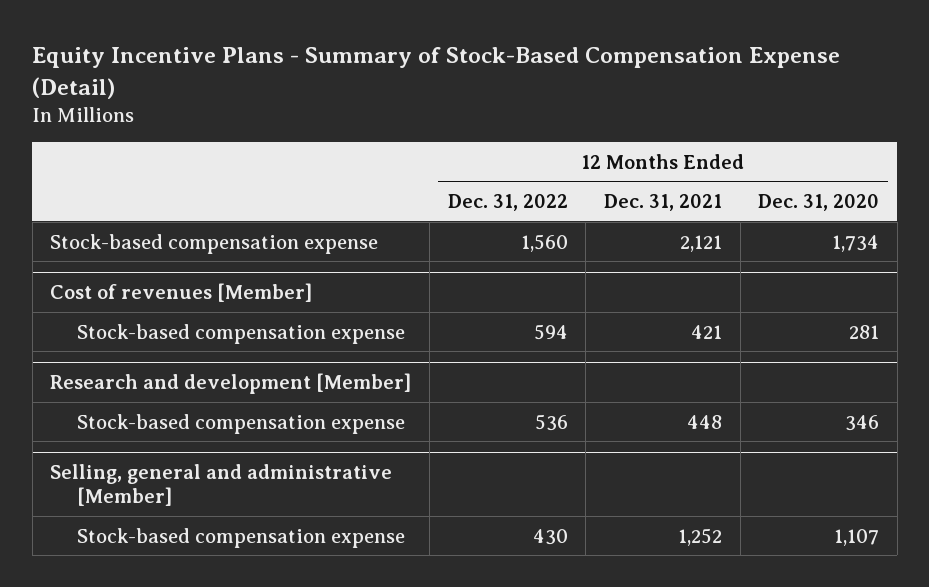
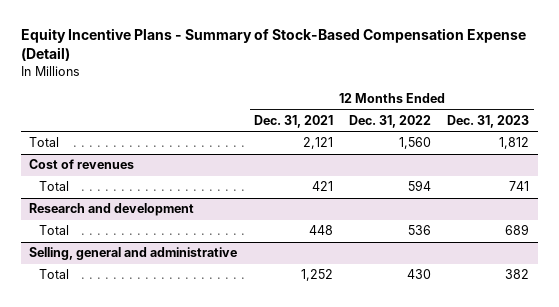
- | 12 Months Ended Dec. 31, 2022 | 12 Months Ended Dec. 31, 2021 | 12 Months Ended Dec. 31, 2020
+ | 12 Months Ended Dec. 31, 2021 | 12 Months Ended Dec. 31, 2022 | 12 Months Ended Dec. 31, 2023
- Stock-based compensation expense | 1,560 | 2,121 | 1,734
- Cost of revenues [Member]
- Stock-based compensation expense | 594 | 421 | 281
- Research and development [Member]
- Stock-based compensation expense | 536 | 448 | 346
- Selling, general and administrative [Member]
- Stock-based compensation expense | 430 | 1,252 | 1,107
+ Total | 2,121 | 1,560 | 1,812
+ Cost of revenues
+ Total | 421 | 594 | 741
+ Research and development
+ Total | 448 | 536 | 689
+ Selling, general and administrative
+ Total | 1,252 | 430 | 382

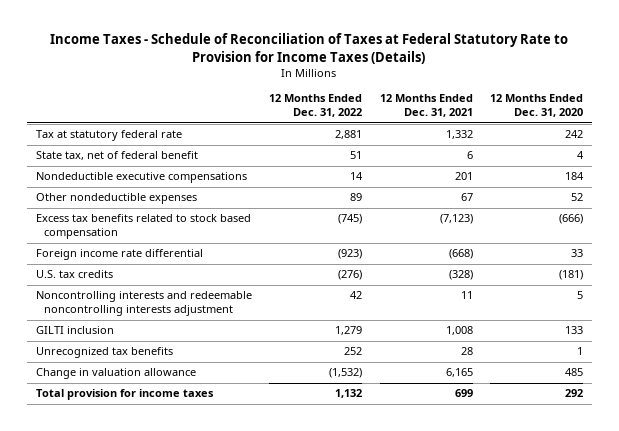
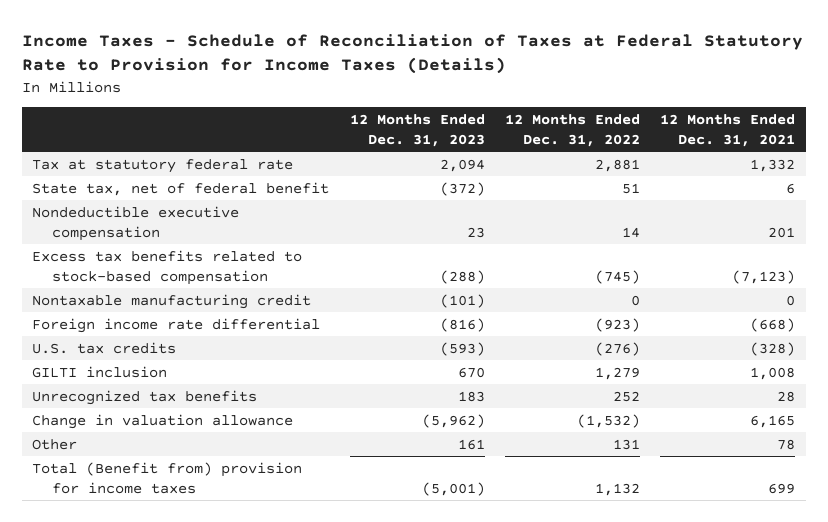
- | 12 Months Ended Dec. 31, 2022 | 12 Months Ended Dec. 31, 2021 | 12 Months Ended Dec. 31, 2020
+ | 12 Months Ended Dec. 31, 2023 | 12 Months Ended Dec. 31, 2022 | 12 Months Ended Dec. 31, 2021
- Nondeductible executive compensations | 14 | 201 | 184
- Other nondeductible expenses | 89 | 67 | 52
- Excess tax benefits related to stock based compensation | (745) | (7,123) | (666)
+ Nondeductible executive compensation | 23 | 14 | 201
+ Excess tax benefits related to stock-based compensation | (288) | (745) | (7,123)
+ Nontaxable manufacturing credit | (101) | 0 | 0
- Noncontrolling interests and redeemable noncontrolling interests adjustment | 42 | 11 | 5
- Total provision for income taxes | 1,132 | 699 | 292
+ Other | 161 | 131 | 78
+ Total (Benefit from) provision for income taxes | (5,001) | 1,132 | 699

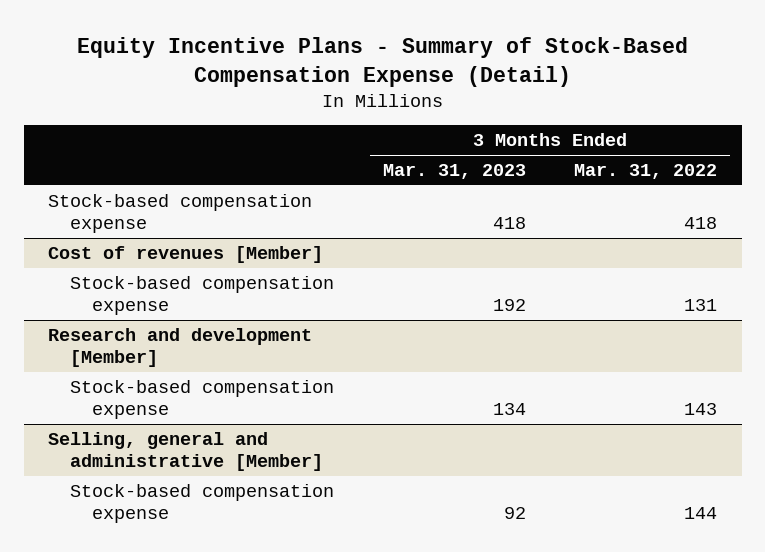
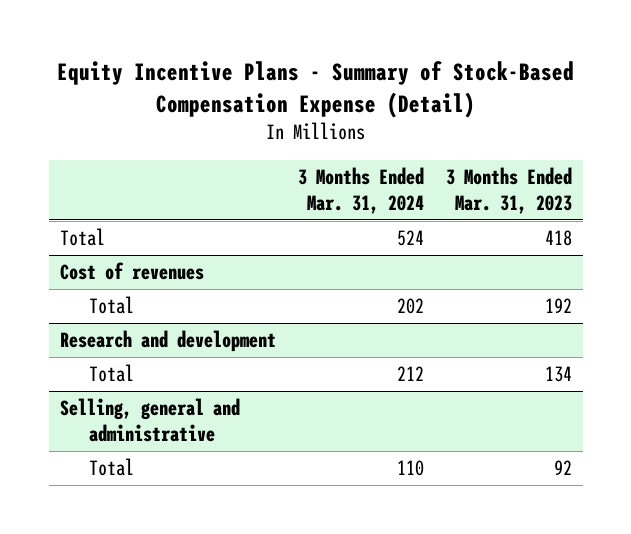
- | 3 Months Ended Mar. 31, 2023 | 3 Months Ended Mar. 31, 2022
+ | 3 Months Ended Mar. 31, 2024 | 3 Months Ended Mar. 31, 2023
- Stock-based compensation expense | 418 | 418
- Cost of revenues [Member]
- Stock-based compensation expense | 192 | 131
- Research and development [Member]
- Stock-based compensation expense | 134 | 143
- Selling, general and administrative [Member]
- Stock-based compensation expense | 92 | 144
+ Total | 524 | 418
+ Cost of revenues
+ Total | 202 | 192
+ Research and development
+ Total | 212 | 134
+ Selling, general and administrative
+ Total | 110 | 92

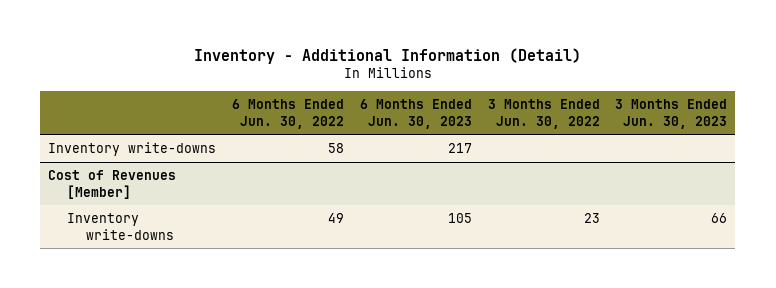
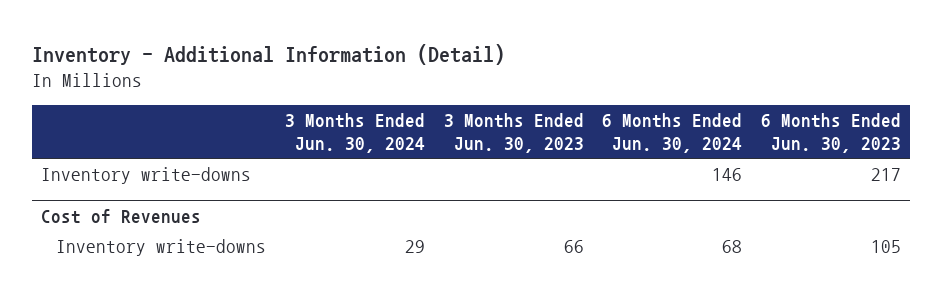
- | 6 Months Ended Jun. 30, 2022 | 6 Months Ended Jun. 30, 2023 | 3 Months Ended Jun. 30, 2022 | 3 Months Ended Jun. 30, 2023
+ | 3 Months Ended Jun. 30, 2024 | 3 Months Ended Jun. 30, 2023 | 6 Months Ended Jun. 30, 2024 | 6 Months Ended Jun. 30, 2023
- Cost of Revenues [Member]
+ Cost of Revenues

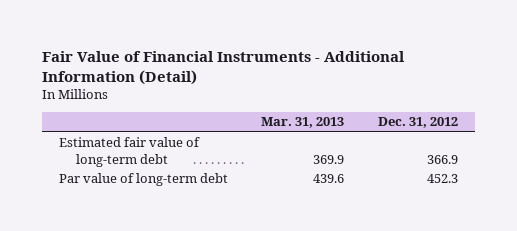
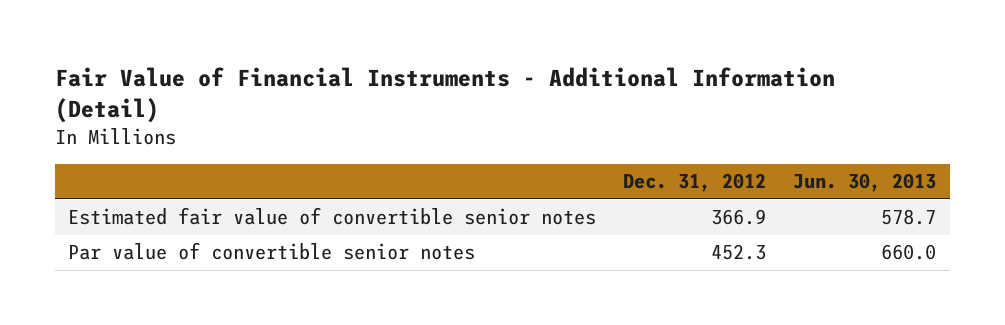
- | Mar. 31, 2013 | Dec. 31, 2012
+ | Dec. 31, 2012 | Jun. 30, 2013
- Estimated fair value of long-term debt | 369.9 | 366.9
- Par value of long-term debt | 439.6 | 452.3
+ Estimated fair value of convertible senior notes | 366.9 | 578.7
+ Par value of convertible senior notes | 452.3 | 660.0

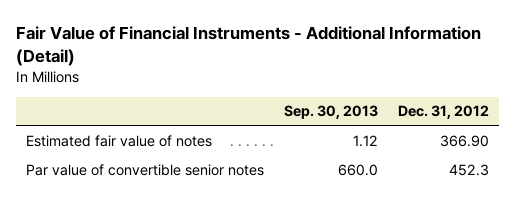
- | Dec. 31, 2012 | Jun. 30, 2013
+ | Sep. 30, 2013 | Dec. 31, 2012
- Estimated fair value of convertible senior notes | 366.9 | 578.7
+ Estimated fair value of notes | 1.12 | 366.90

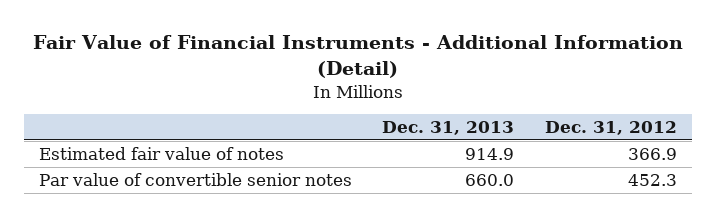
- | Sep. 30, 2013 | Dec. 31, 2012
+ | Dec. 31, 2013 | Dec. 31, 2012
- Estimated fair value of notes | 1.12 | 366.90
+ Estimated fair value of notes | 914.9 | 366.9

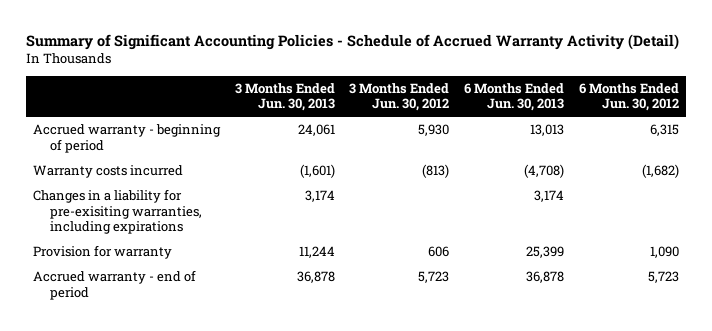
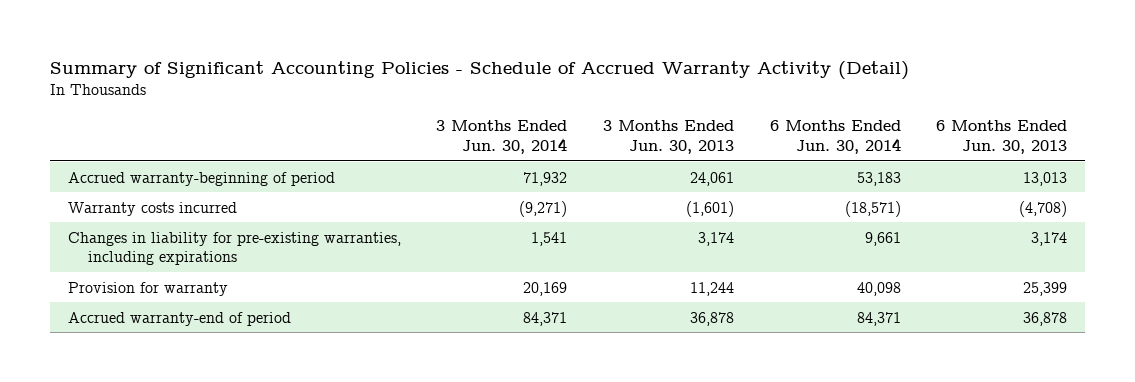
- | 3 Months Ended Jun. 30, 2013 | 3 Months Ended Jun. 30, 2012 | 6 Months Ended Jun. 30, 2013 | 6 Months Ended Jun. 30, 2012
+ | 3 Months Ended Jun. 30, 2014 | 3 Months Ended Jun. 30, 2013 | 6 Months Ended Jun. 30, 2014 | 6 Months Ended Jun. 30, 2013
- Accrued warranty - beginning of period | 24,061 | 5,930 | 13,013 | 6,315
+ Accrued warranty-beginning of period | 71,932 | 24,061 | 53,183 | 13,013
- Changes in a liability for pre-exisiting warranties, including expirations | 3,174 | | 3,174 |
+ Changes in liability for pre-existing warranties, including expirations | 1,541 | 3,174 | 9,661 | 3,174
- Accrued warranty - end of period | 36,878 | 5,723 | 36,878 | 5,723
+ Accrued warranty-end of period | 84,371 | 36,878 | 84,371 | 36,878

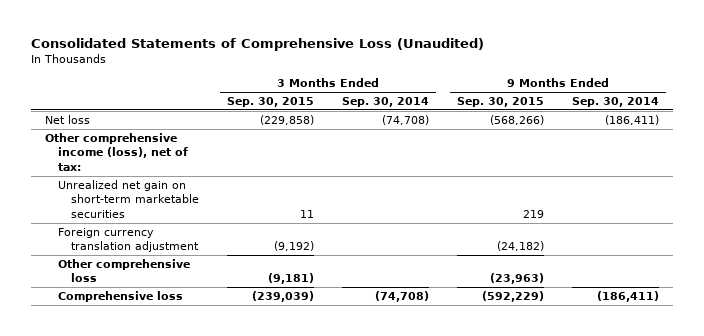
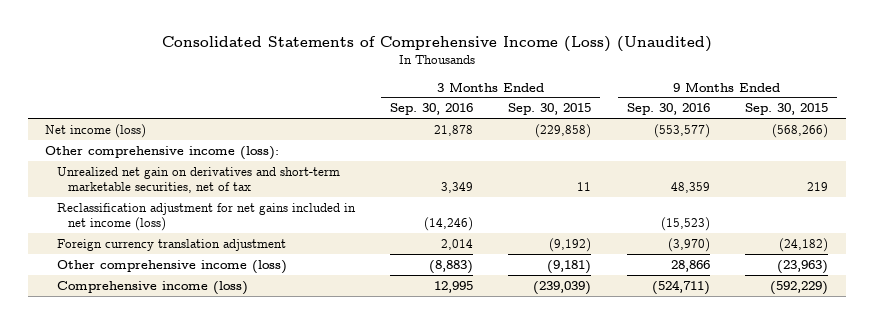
- Consolidated Statements of Comprehensive Loss (Unaudited)
+ Consolidated Statements of Comprehensive Income (Loss) (Unaudited)
- | 3 Months Ended Sep. 30, 2015 | 3 Months Ended Sep. 30, 2014 | 9 Months Ended Sep. 30, 2015 | 9 Months Ended Sep. 30, 2014
+ | 3 Months Ended Sep. 30, 2016 | 3 Months Ended Sep. 30, 2015 | 9 Months Ended Sep. 30, 2016 | 9 Months Ended Sep. 30, 2015
- Net loss | (229,858) | (74,708) | (568,266) | (186,411)
- Other comprehensive income (loss), net of tax:
- Unrealized net gain on short-term marketable securities | 11 | | 219 |
+ Net income (loss) | 21,878 | (229,858) | (553,577) | (568,266)
+ Other comprehensive income (loss):
+ Unrealized net gain on derivatives and short-term marketable securities, net of tax | 3,349 | 11 | 48,359 | 219
+ Reclassification adjustment for net gains included in net income (loss) | (14,246) | | (15,523) |
- Other comprehensive loss | (9,181) | | (23,963) |
- Comprehensive loss | (239,039) | (74,708) | (592,229) | (186,411)
+ Other comprehensive income (loss) | (8,883) | (9,181) | 28,866 | (23,963)
+ Comprehensive income (loss) | 12,995 | (239,039) | (524,711) | (592,229)

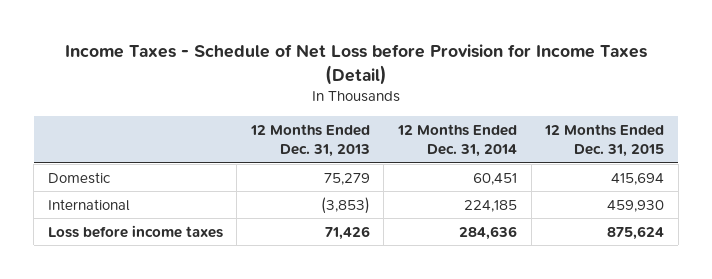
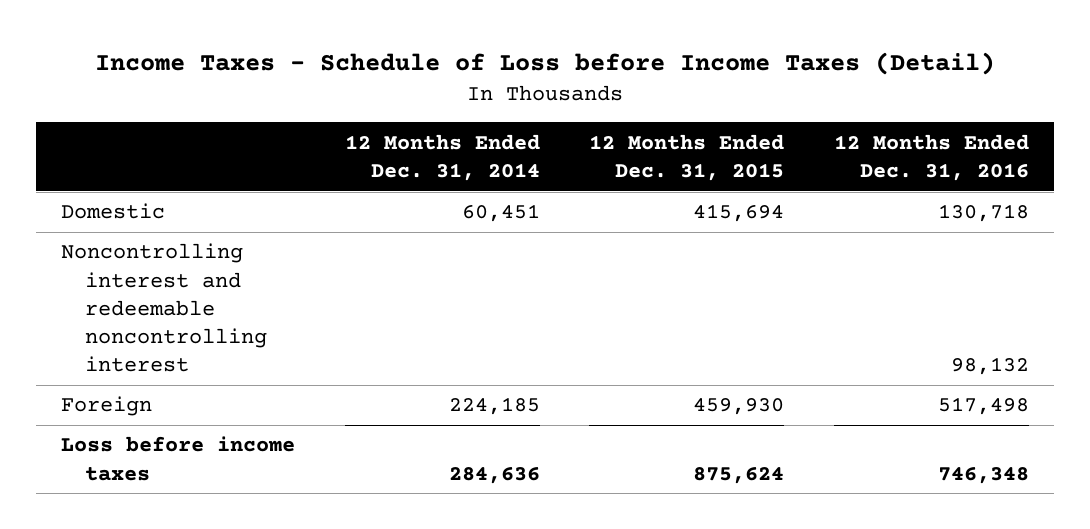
- Income Taxes - Schedule of Net Loss before Provision for Income Taxes (Detail)
+ Income Taxes - Schedule of Loss before Income Taxes (Detail)
- | 12 Months Ended Dec. 31, 2013 | 12 Months Ended Dec. 31, 2014 | 12 Months Ended Dec. 31, 2015
+ | 12 Months Ended Dec. 31, 2014 | 12 Months Ended Dec. 31, 2015 | 12 Months Ended Dec. 31, 2016
- International | (3,853) | 224,185 | 459,930
+ Noncontrolling interest and redeemable noncontrolling interest | | | 98,132
+ Foreign | 224,185 | 459,930 | 517,498

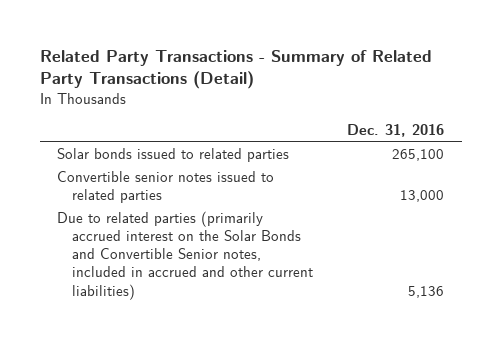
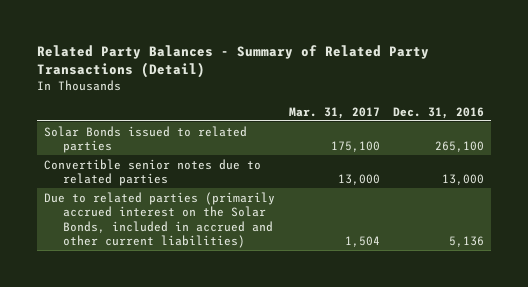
- Related Party Transactions - Summary of Related Party Transactions (Detail)
+ Related Party Balances - Summary of Related Party Transactions (Detail)
- | Dec. 31, 2016
+ | Mar. 31, 2017 | Dec. 31, 2016
- Solar bonds issued to related parties | 265,100
- Convertible senior notes issued to related parties | 13,000
- Due to related parties (primarily accrued interest on the Solar Bonds and Convertible Senior notes, included in accrued and other current liabilities) | 5,136
+ Solar Bonds issued to related parties | 175,100 | 265,100
+ Convertible senior notes due to related parties | 13,000 | 13,000
+ Due to related parties (primarily accrued interest on the Solar Bonds, included in accrued and other current liabilities) | 1,504 | 5,136

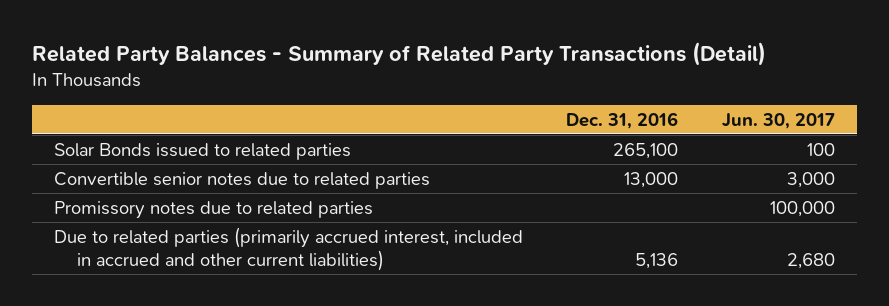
- | Mar. 31, 2017 | Dec. 31, 2016
+ | Dec. 31, 2016 | Jun. 30, 2017
- Due to related parties (primarily accrued interest on the Solar Bonds, included in accrued and other current liabilities) | 1,504 | 5,136
+ Promissory notes due to related parties | | 100,000
+ Due to related parties (primarily accrued interest, included in accrued and other current liabilities) | 5,136 | 2,680

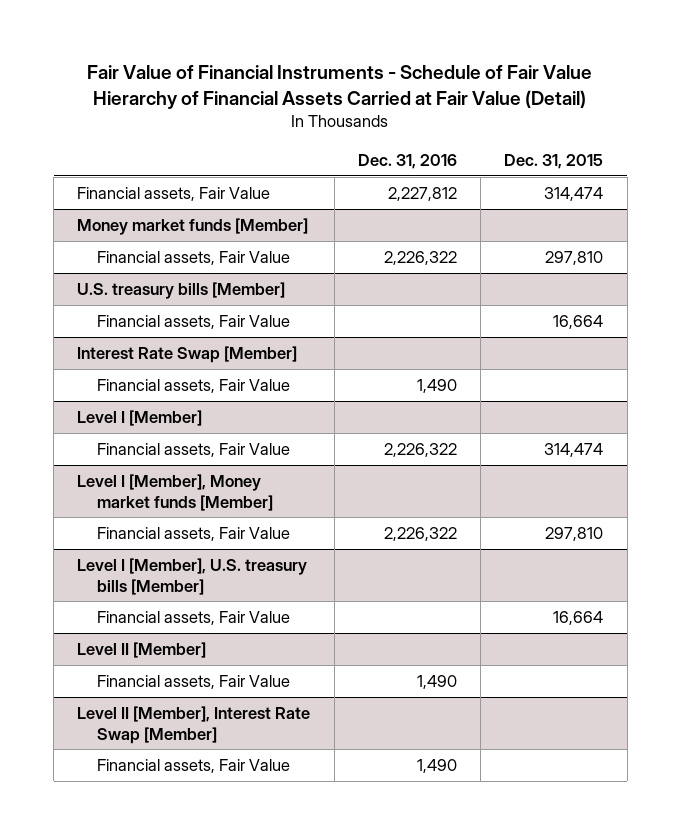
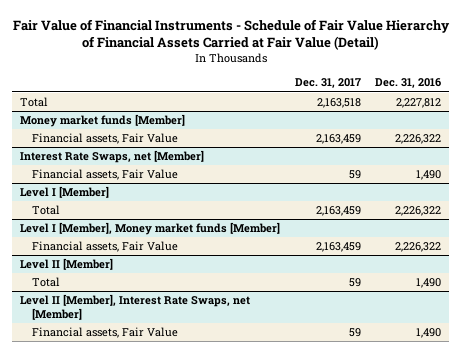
- | Dec. 31, 2016 | Dec. 31, 2015
+ | Dec. 31, 2017 | Dec. 31, 2016
- Financial assets, Fair Value | 2,227,812 | 314,474
+ Total | 2,163,518 | 2,227,812
- U.S. treasury bills [Member]
- Financial assets, Fair Value | | 16,664
- Interest Rate Swap [Member]
+ Interest Rate Swaps, net [Member]
@ Level I [Member]
- Financial assets, Fair Value | 2,226,322 | 314,474
+ Total | 2,163,459 | 2,226,322
- Level I [Member], U.S. treasury bills [Member]
- Financial assets, Fair Value | | 16,664
@ Level II [Member]
- Financial assets, Fair Value | 1,490 |
- Level II [Member], Interest Rate Swap [Member]
@ Level II [Member]
+ Total | 59 | 1,490
+ Level II [Member], Interest Rate Swaps, net [Member]

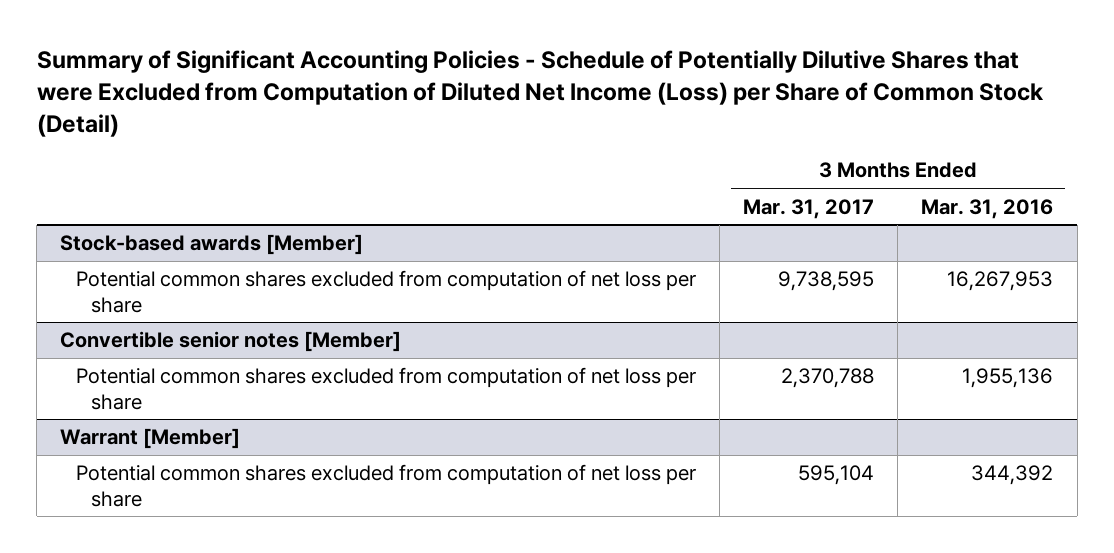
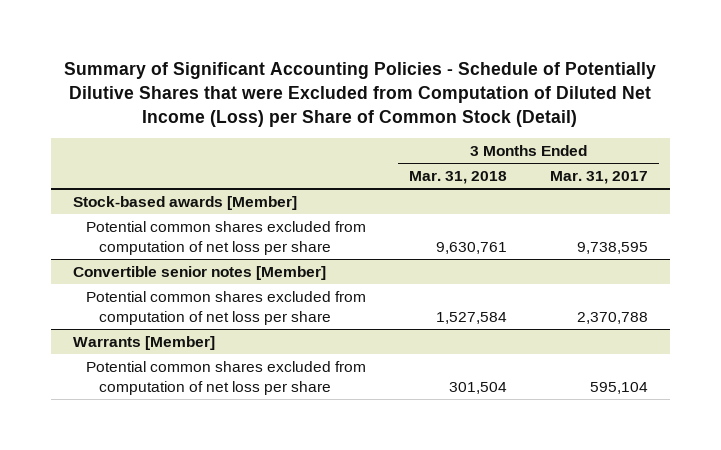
- | 3 Months Ended Mar. 31, 2017 | 3 Months Ended Mar. 31, 2016
+ | 3 Months Ended Mar. 31, 2018 | 3 Months Ended Mar. 31, 2017
- Warrant [Member]
+ Warrants [Member]

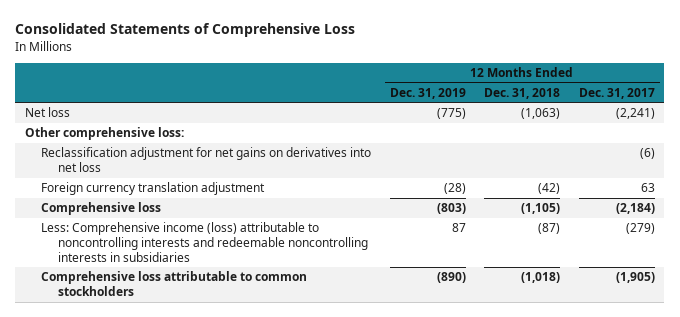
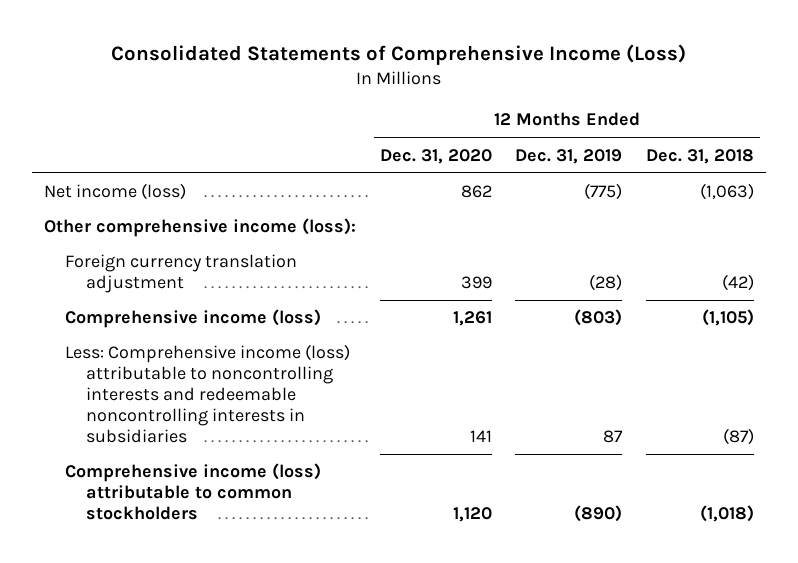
- Consolidated Statements of Comprehensive Loss
+ Consolidated Statements of Comprehensive Income (Loss)
- | 12 Months Ended Dec. 31, 2019 | 12 Months Ended Dec. 31, 2018 | 12 Months Ended Dec. 31, 2017
+ | 12 Months Ended Dec. 31, 2020 | 12 Months Ended Dec. 31, 2019 | 12 Months Ended Dec. 31, 2018
- Net loss | (775) | (1,063) | (2,241)
- Other comprehensive loss:
- Reclassification adjustment for net gains on derivatives into net loss | | | (6)
+ Net income (loss) | 862 | (775) | (1,063)
+ Other comprehensive income (loss):
- Comprehensive loss | (803) | (1,105) | (2,184)
+ Comprehensive income (loss) | 1,261 | (803) | (1,105)
- Comprehensive loss attributable to common stockholders | (890) | (1,018) | (1,905)
+ Comprehensive income (loss) attributable to common stockholders | 1,120 | (890) | (1,018)

